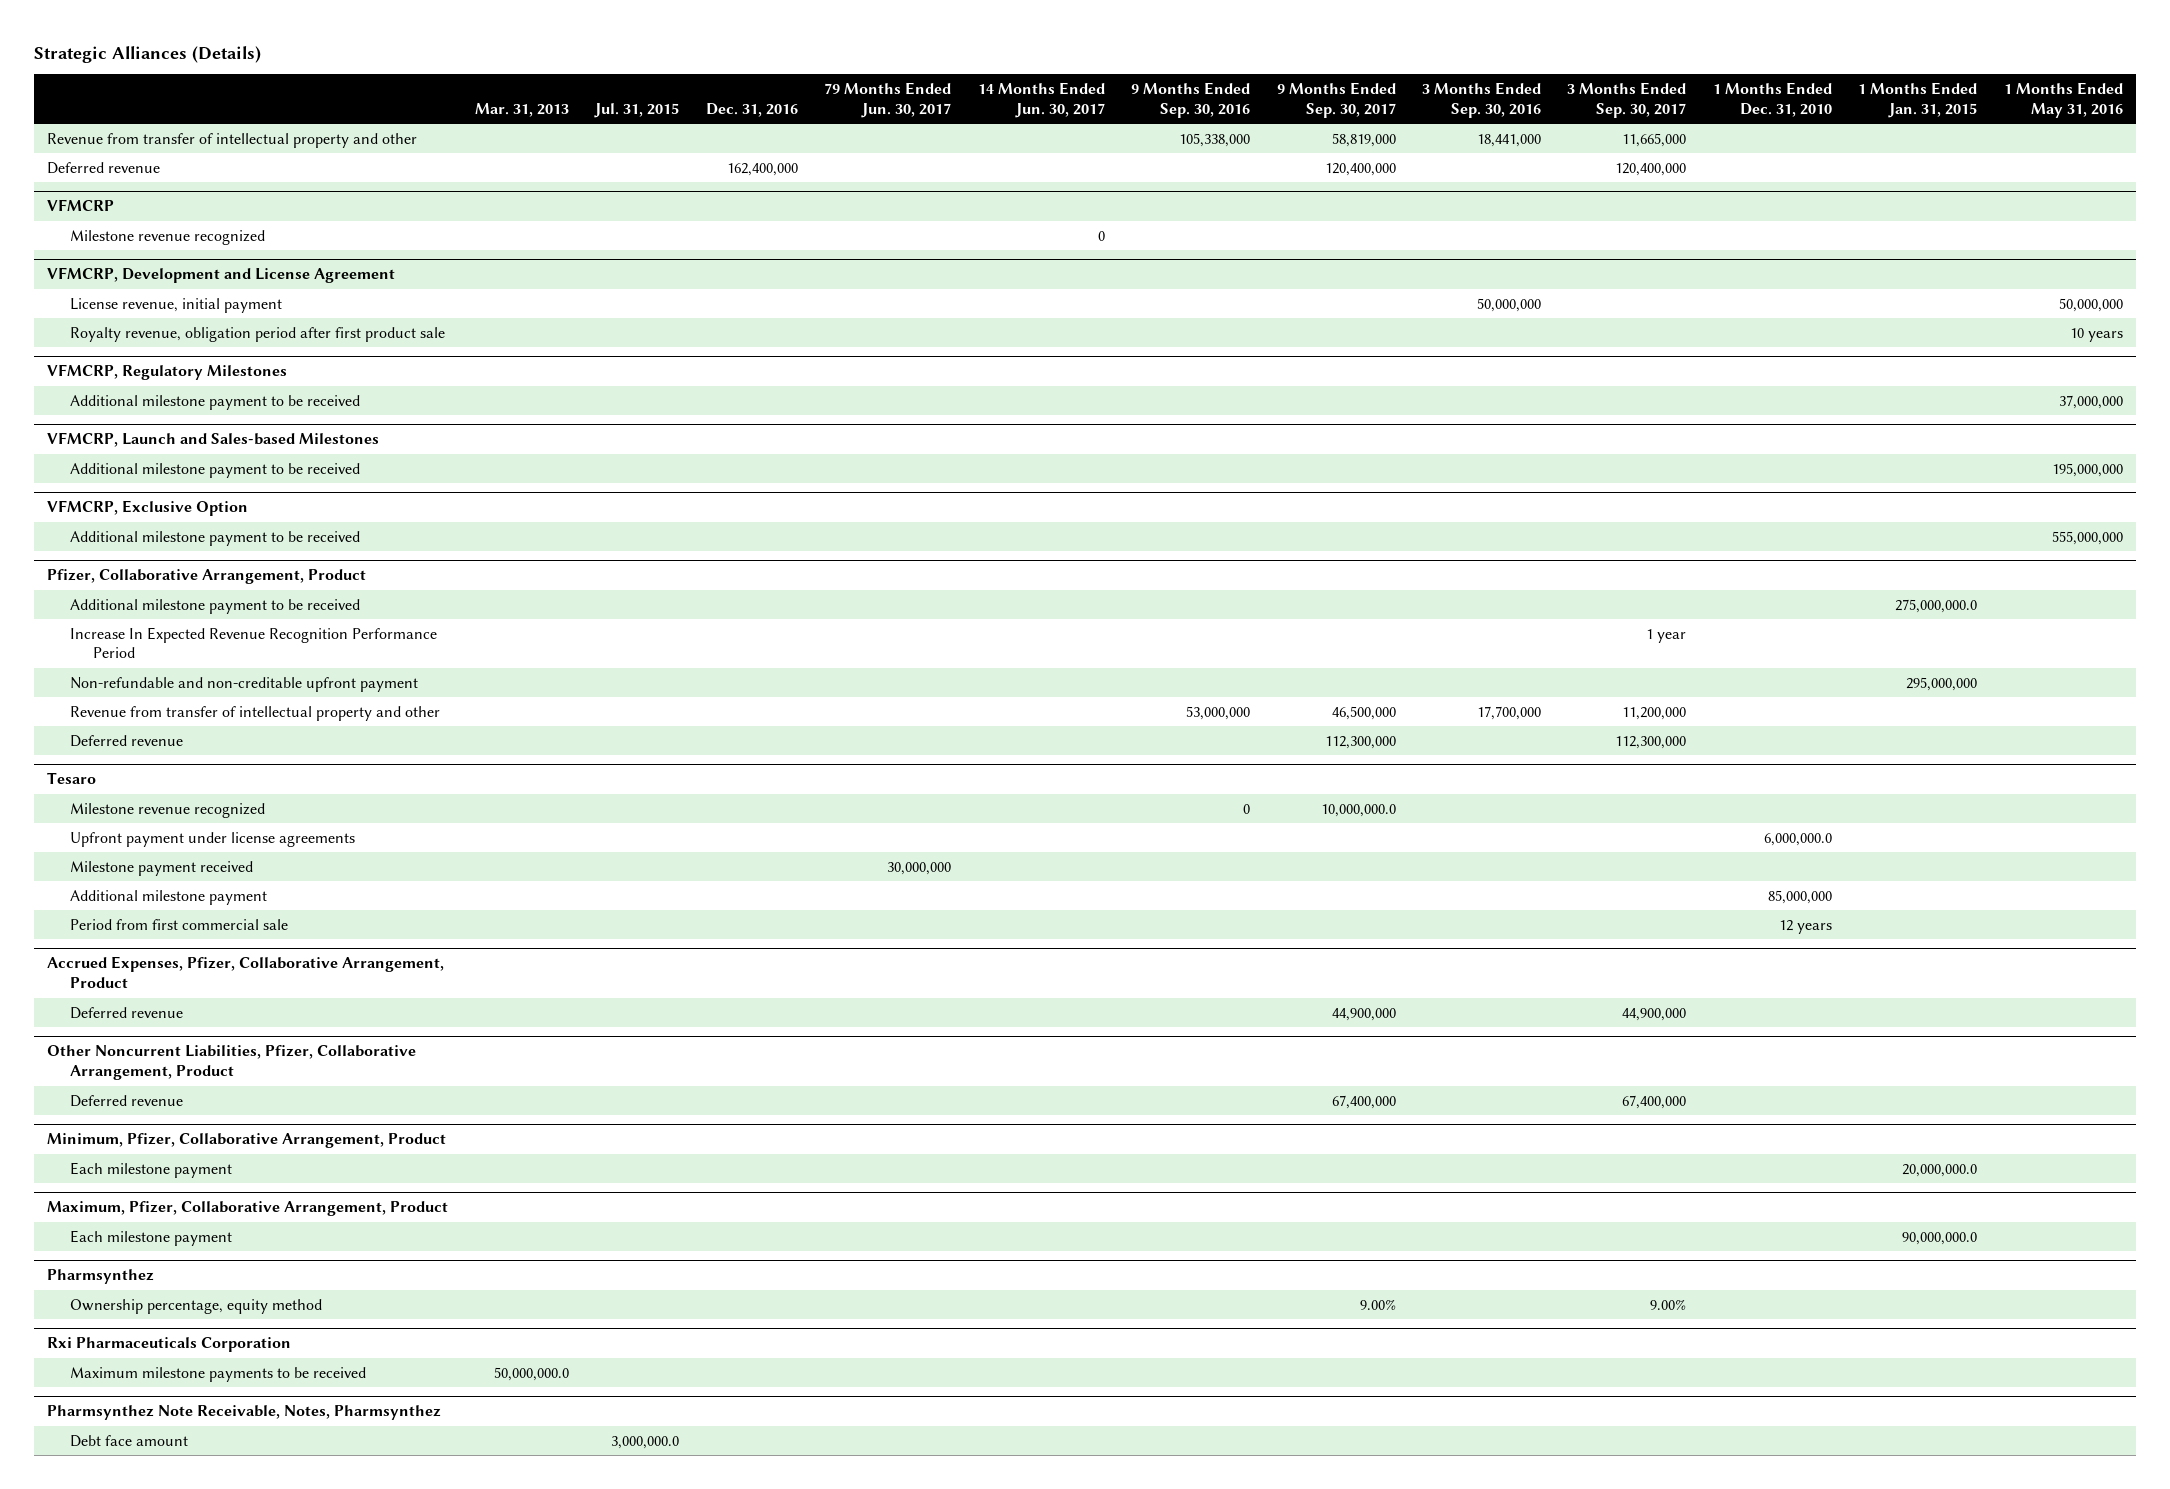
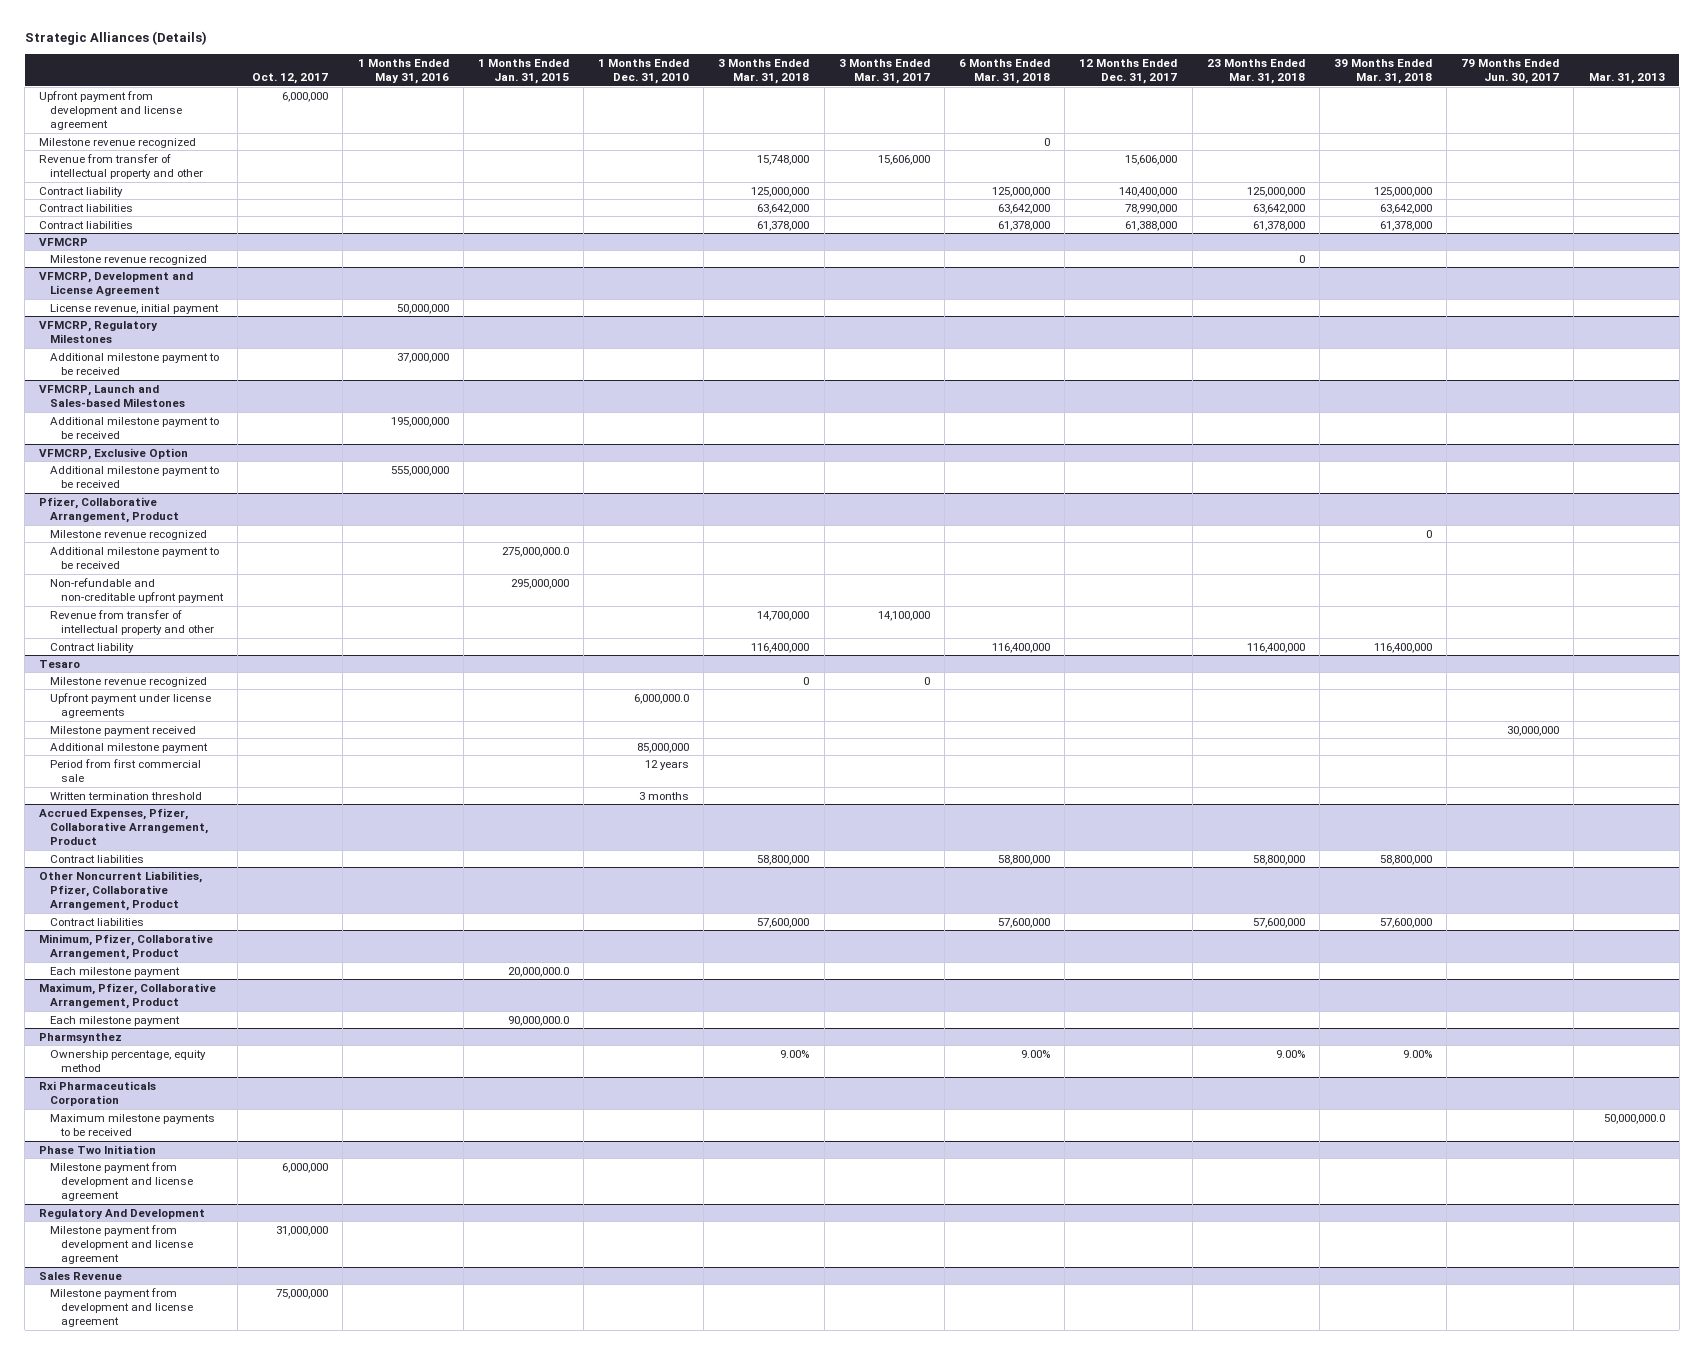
- | Mar. 31, 2013 | Jul. 31, 2015 | Dec. 31, 2016 | 79 Months Ended Jun. 30, 2017 | 14 Months Ended Jun. 30, 2017 | 9 Months Ended Sep. 30, 2016 | 9 Months Ended Sep. 30, 2017 | 3 Months Ended Sep. 30, 2016 | 3 Months Ended Sep. 30, 2017 | 1 Months Ended Dec. 31, 2010 | 1 Months Ended Jan. 31, 2015 | 1 Months Ended May 31, 2016
+ | Oct. 12, 2017 | 1 Months Ended May 31, 2016 | 1 Months Ended Jan. 31, 2015 | 1 Months Ended Dec. 31, 2010 | 3 Months Ended Mar. 31, 2018 | 3 Months Ended Mar. 31, 2017 | 6 Months Ended Mar. 31, 2018 | 12 Months Ended Dec. 31, 2017 | 23 Months Ended Mar. 31, 2018 | 39 Months Ended Mar. 31, 2018 | 79 Months Ended Jun. 30, 2017 | Mar. 31, 2013
+ Upfront payment from development and license agreement | 6,000,000 | | | | | | | | | | |
+ Milestone revenue recognized | | | | | | | 0 | | | | |
- Deferred revenue | | | 162,400,000 | | | | 120,400,000 | | 120,400,000 | | |
+ Contract liability | | | | | 125,000,000 | | 125,000,000 | 140,400,000 | 125,000,000 | 125,000,000 | |
+ Contract liabilities | | | | | 63,642,000 | | 63,642,000 | 78,990,000 | 63,642,000 | 63,642,000 | |
+ Contract liabilities | | | | | 61,378,000 | | 61,378,000 | 61,388,000 | 61,378,000 | 61,378,000 | |
@ VFMCRP, Development and License Agreement
- Royalty revenue, obligation period after first product sale | | | | | | | | | | | | 10 years
@ Pfizer, Collaborative Arrangement, Product
+ Milestone revenue recognized | | | | | | | | | | 0 | |
- Increase In Expected Revenue Recognition Performance Period | | | | | | | | | 1 year | | |
- Deferred revenue | | | | | | | 112,300,000 | | 112,300,000 | | |
+ Contract liability | | | | | 116,400,000 | | 116,400,000 | | 116,400,000 | 116,400,000 | |
@ Tesaro
+ Written termination threshold | | | | 3 months | | | | | | | |
@ Accrued Expenses, Pfizer, Collaborative Arrangement, Product
- Deferred revenue | | | | | | | 44,900,000 | | 44,900,000 | | |
+ Contract liabilities | | | | | 58,800,000 | | 58,800,000 | | 58,800,000 | 58,800,000 | |
@ Other Noncurrent Liabilities, Pfizer, Collaborative Arrangement, Product
- Deferred revenue | | | | | | | 67,400,000 | | 67,400,000 | | |
+ Contract liabilities | | | | | 57,600,000 | | 57,600,000 | | 57,600,000 | 57,600,000 | |
- Pharmsynthez Note Receivable, Notes, Pharmsynthez
- Debt face amount | | 3,000,000.0 | | | | | | | | | |
+ Phase Two Initiation
+ Milestone payment from development and license agreement | 6,000,000 | | | | | | | | | | |
+ Regulatory And Development
+ Milestone payment from development and license agreement | 31,000,000 | | | | | | | | | | |
+ Sales Revenue
+ Milestone payment from development and license agreement | 75,000,000 | | | | | | | | | | |

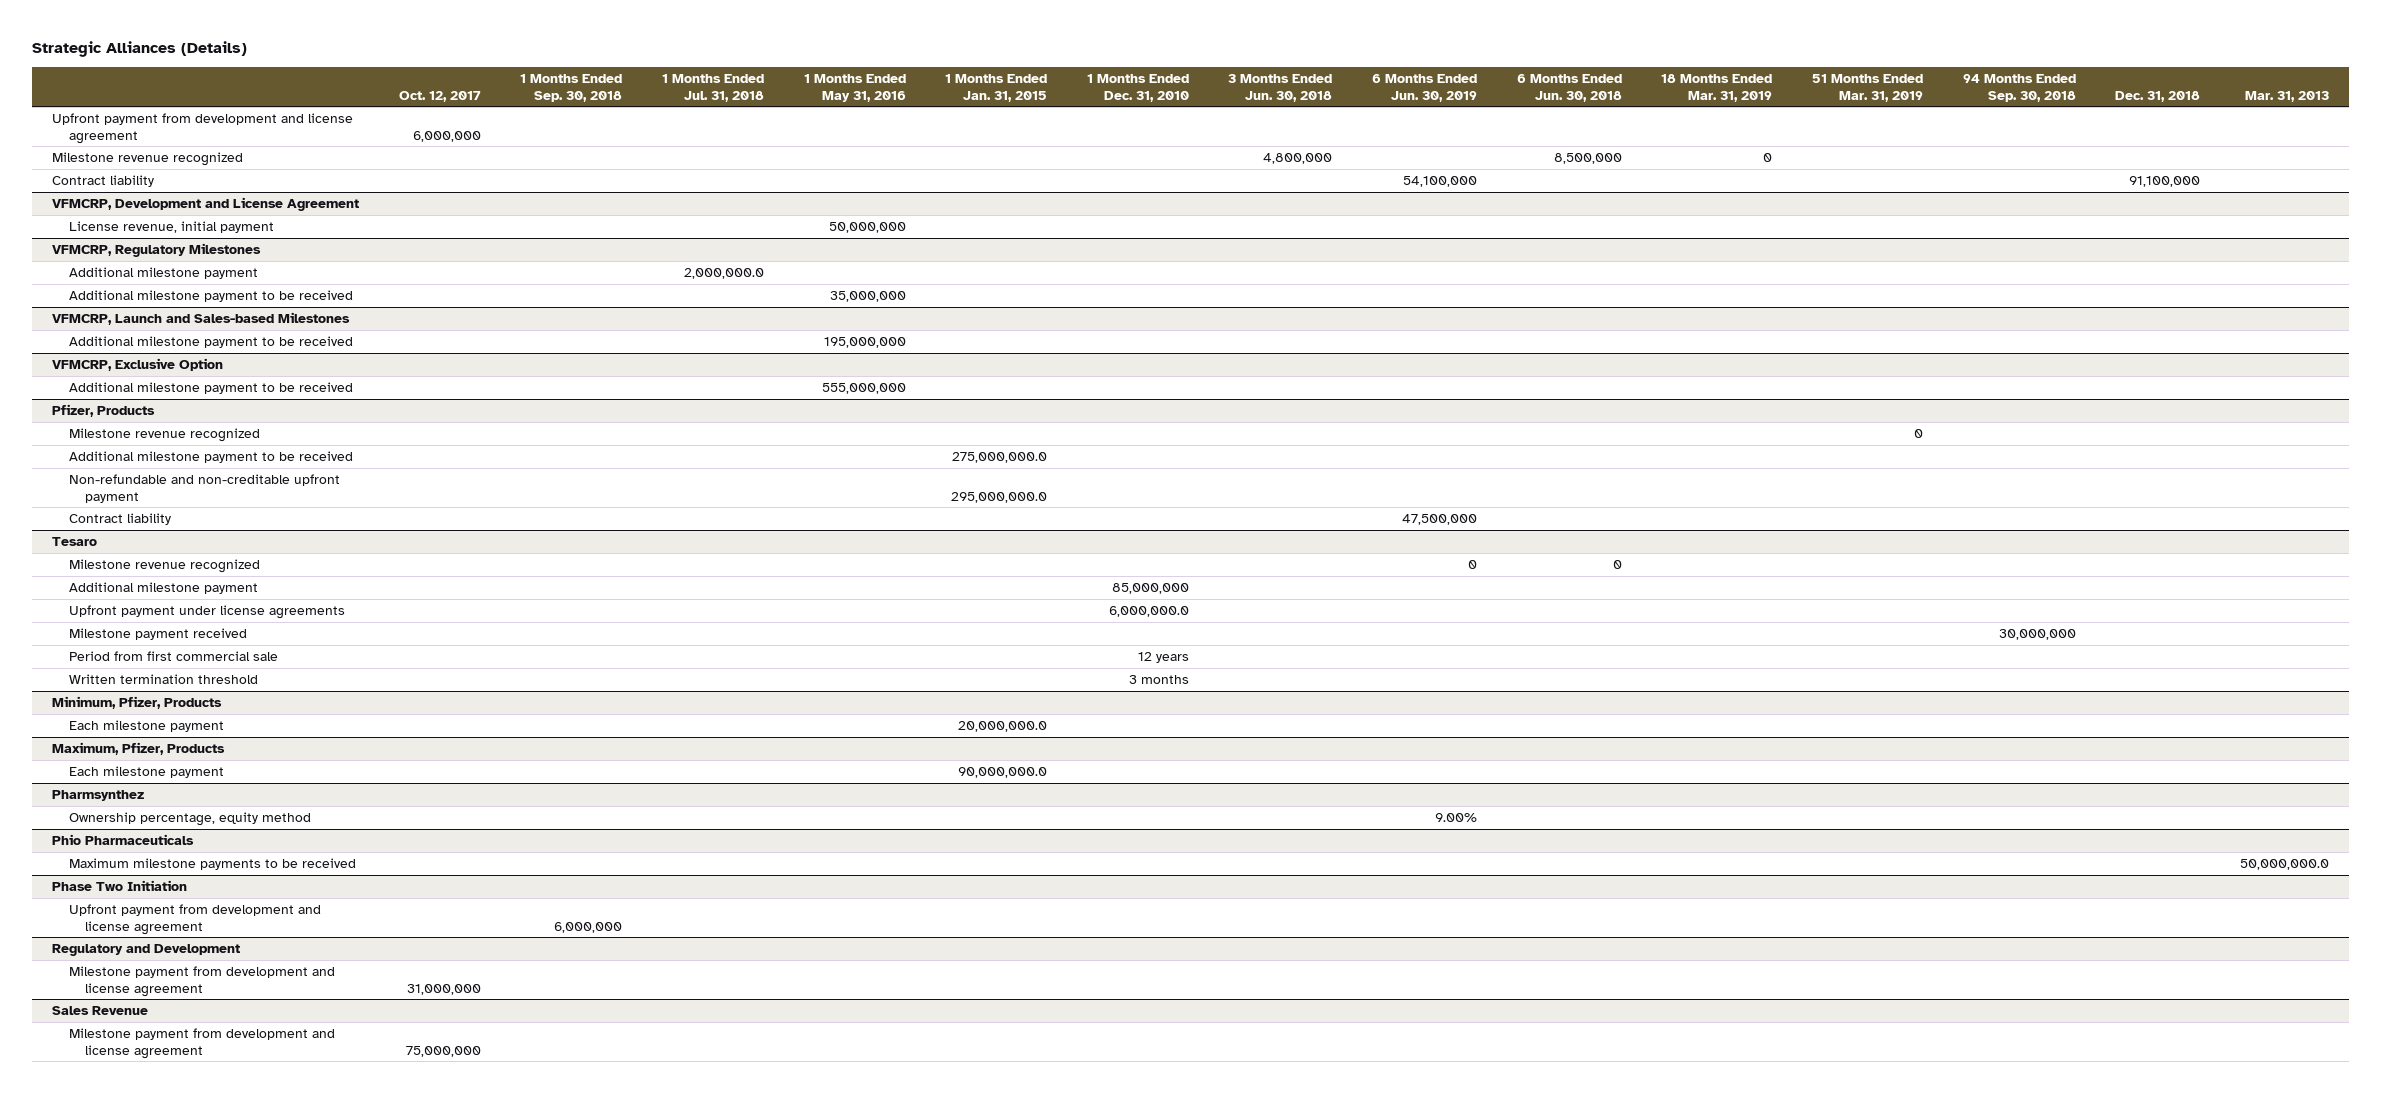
- | Oct. 12, 2017 | 1 Months Ended May 31, 2016 | 1 Months Ended Jan. 31, 2015 | 1 Months Ended Dec. 31, 2010 | 3 Months Ended Mar. 31, 2018 | 3 Months Ended Mar. 31, 2017 | 6 Months Ended Mar. 31, 2018 | 12 Months Ended Dec. 31, 2017 | 23 Months Ended Mar. 31, 2018 | 39 Months Ended Mar. 31, 2018 | 79 Months Ended Jun. 30, 2017 | Mar. 31, 2013
+ | Oct. 12, 2017 | 1 Months Ended Sep. 30, 2018 | 1 Months Ended Jul. 31, 2018 | 1 Months Ended May 31, 2016 | 1 Months Ended Jan. 31, 2015 | 1 Months Ended Dec. 31, 2010 | 3 Months Ended Jun. 30, 2018 | 6 Months Ended Jun. 30, 2019 | 6 Months Ended Jun. 30, 2018 | 18 Months Ended Mar. 31, 2019 | 51 Months Ended Mar. 31, 2019 | 94 Months Ended Sep. 30, 2018 | Dec. 31, 2018 | Mar. 31, 2013
- Revenue from transfer of intellectual property and other | | | | | 15,748,000 | 15,606,000 | | 15,606,000 | | | |
- Contract liabilities | | | | | 63,642,000 | | 63,642,000 | 78,990,000 | 63,642,000 | 63,642,000 | |
- Contract liabilities | | | | | 61,378,000 | | 61,378,000 | 61,388,000 | 61,378,000 | 61,378,000 | |
- VFMCRP
- Milestone revenue recognized | | | | | | | | | 0 | | |
@ VFMCRP, Regulatory Milestones
- Additional milestone payment to be received | | 37,000,000 | | | | | | | | | |
+ Additional milestone payment | | | 2,000,000.0 | | | | | | | | | | |
+ Additional milestone payment to be received | | | | 35,000,000 | | | | | | | | | |
- Pfizer, Collaborative Arrangement, Product
+ Pfizer, Products
- Non-refundable and non-creditable upfront payment | | | 295,000,000 | | | | | | | | |
- Revenue from transfer of intellectual property and other | | | | | 14,700,000 | 14,100,000 | | | | | |
+ Non-refundable and non-creditable upfront payment | | | | | 295,000,000.0 | | | | | | | | |
@ Tesaro
moved up: Additional milestone payment | | | | | | 85,000,000 | | | | | | | |
- Accrued Expenses, Pfizer, Collaborative Arrangement, Product
- Contract liabilities | | | | | 58,800,000 | | 58,800,000 | | 58,800,000 | 58,800,000 | |
- Other Noncurrent Liabilities, Pfizer, Collaborative Arrangement, Product
- Contract liabilities | | | | | 57,600,000 | | 57,600,000 | | 57,600,000 | 57,600,000 | |
- Minimum, Pfizer, Collaborative Arrangement, Product
+ Minimum, Pfizer, Products
- Maximum, Pfizer, Collaborative Arrangement, Product
+ Maximum, Pfizer, Products
- Rxi Pharmaceuticals Corporation
+ Phio Pharmaceuticals
@ Phase Two Initiation
- Milestone payment from development and license agreement | 6,000,000 | | | | | | | | | | |
- Regulatory And Development
@ Phase Two Initiation
+ Upfront payment from development and license agreement | | 6,000,000 | | | | | | | | | | | |
+ Regulatory and Development

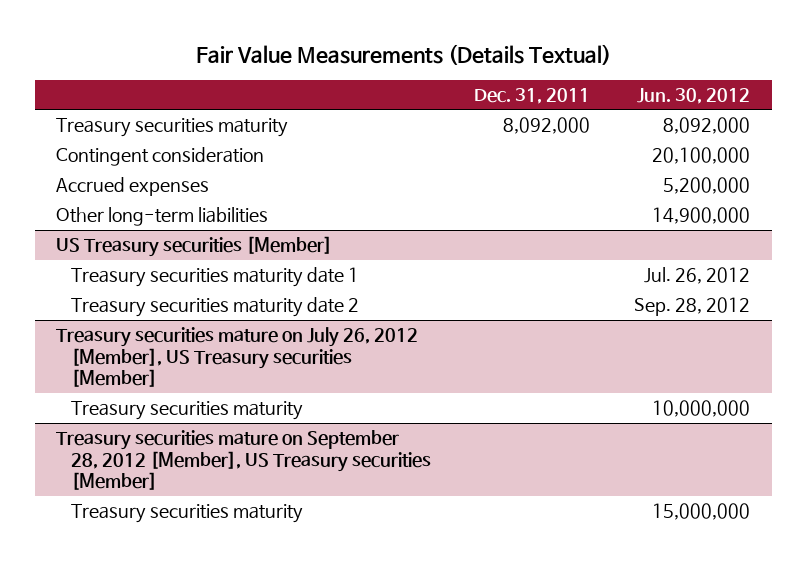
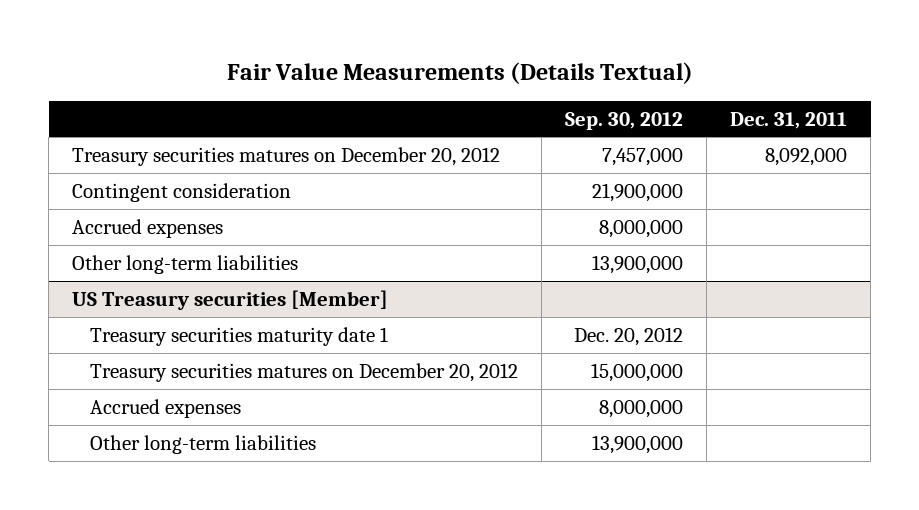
- | Dec. 31, 2011 | Jun. 30, 2012
+ | Sep. 30, 2012 | Dec. 31, 2011
- Treasury securities maturity | 8,092,000 | 8,092,000
+ Treasury securities matures on December 20, 2012 | 7,457,000 | 8,092,000
@ US Treasury securities [Member]
- Treasury securities maturity date 2 | | Sep. 28, 2012
- Treasury securities mature on July 26, 2012 [Member], US Treasury securities [Member]
- Treasury securities maturity | | 10,000,000
- Treasury securities mature on September 28, 2012 [Member], US Treasury securities [Member]
- Treasury securities maturity | | 15,000,000
@ US Treasury securities [Member]
+ Treasury securities matures on December 20, 2012 | 15,000,000 |
+ Accrued expenses | 8,000,000 |
+ Other long-term liabilities | 13,900,000 |

